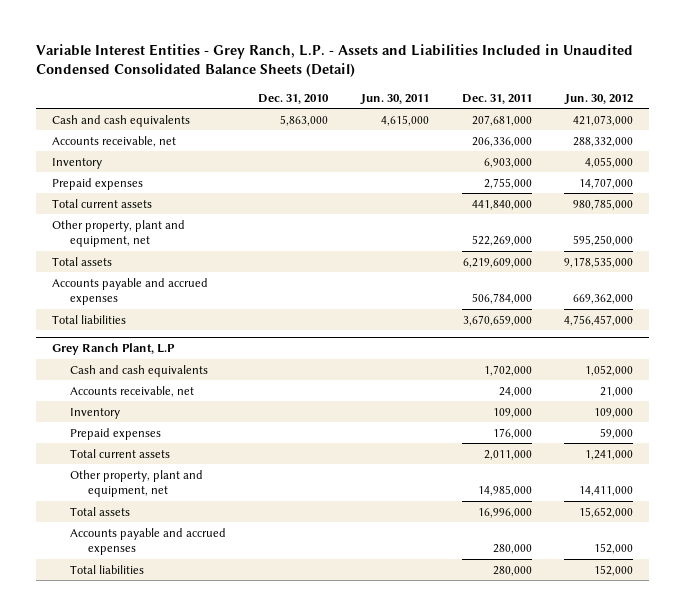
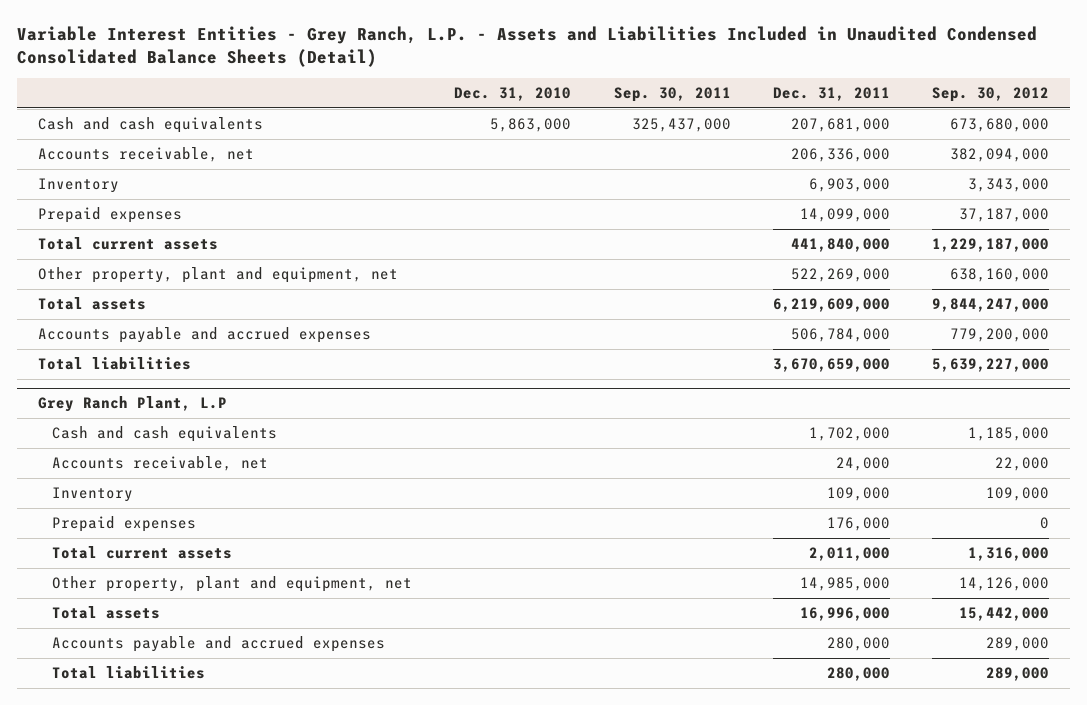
- | Dec. 31, 2010 | Jun. 30, 2011 | Dec. 31, 2011 | Jun. 30, 2012
+ | Dec. 31, 2010 | Sep. 30, 2011 | Dec. 31, 2011 | Sep. 30, 2012
- Prepaid expenses | | | 2,755,000 | 14,707,000
+ Prepaid expenses | | | 14,099,000 | 37,187,000

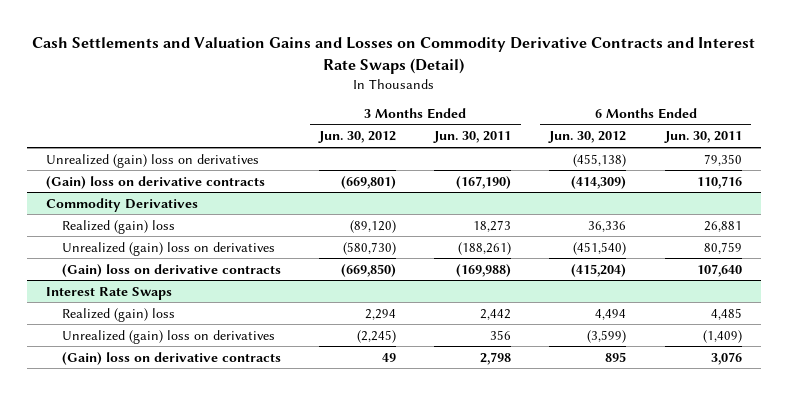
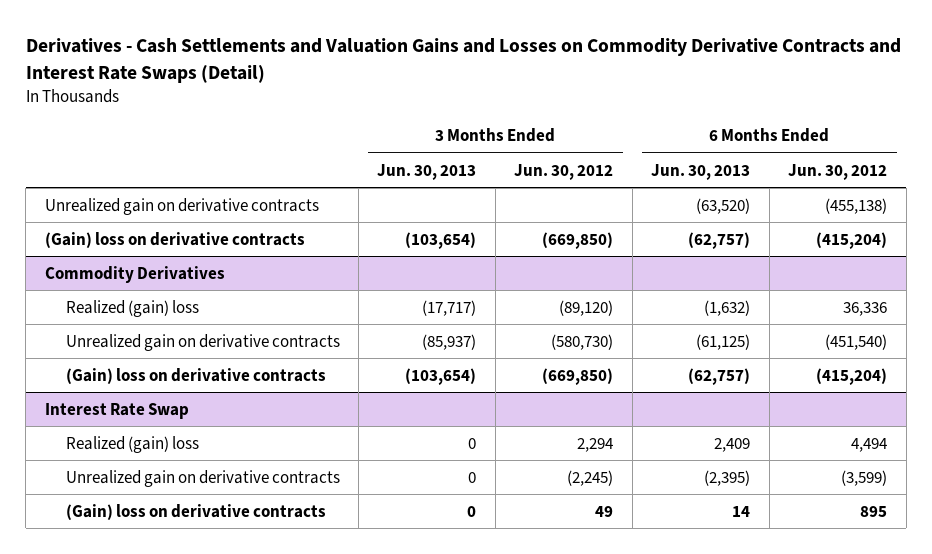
- Cash Settlements and Valuation Gains and Losses on Commodity Derivative Contracts and Interest Rate Swaps (Detail)
+ Derivatives - Cash Settlements and Valuation Gains and Losses on Commodity Derivative Contracts and Interest Rate Swaps (Detail)
- | 3 Months Ended Jun. 30, 2012 | 3 Months Ended Jun. 30, 2011 | 6 Months Ended Jun. 30, 2012 | 6 Months Ended Jun. 30, 2011
+ | 3 Months Ended Jun. 30, 2013 | 3 Months Ended Jun. 30, 2012 | 6 Months Ended Jun. 30, 2013 | 6 Months Ended Jun. 30, 2012
- Unrealized (gain) loss on derivatives | | | (455,138) | 79,350
- (Gain) loss on derivative contracts | (669,801) | (167,190) | (414,309) | 110,716
+ Unrealized gain on derivative contracts | | | (63,520) | (455,138)
+ (Gain) loss on derivative contracts | (103,654) | (669,850) | (62,757) | (415,204)
@ Commodity Derivatives
- Unrealized (gain) loss on derivatives | (580,730) | (188,261) | (451,540) | 80,759
+ Unrealized gain on derivative contracts | (85,937) | (580,730) | (61,125) | (451,540)
- Interest Rate Swaps
+ Interest Rate Swap
- Unrealized (gain) loss on derivatives | (2,245) | 356 | (3,599) | (1,409)
+ Unrealized gain on derivative contracts | 0 | (2,245) | (2,395) | (3,599)

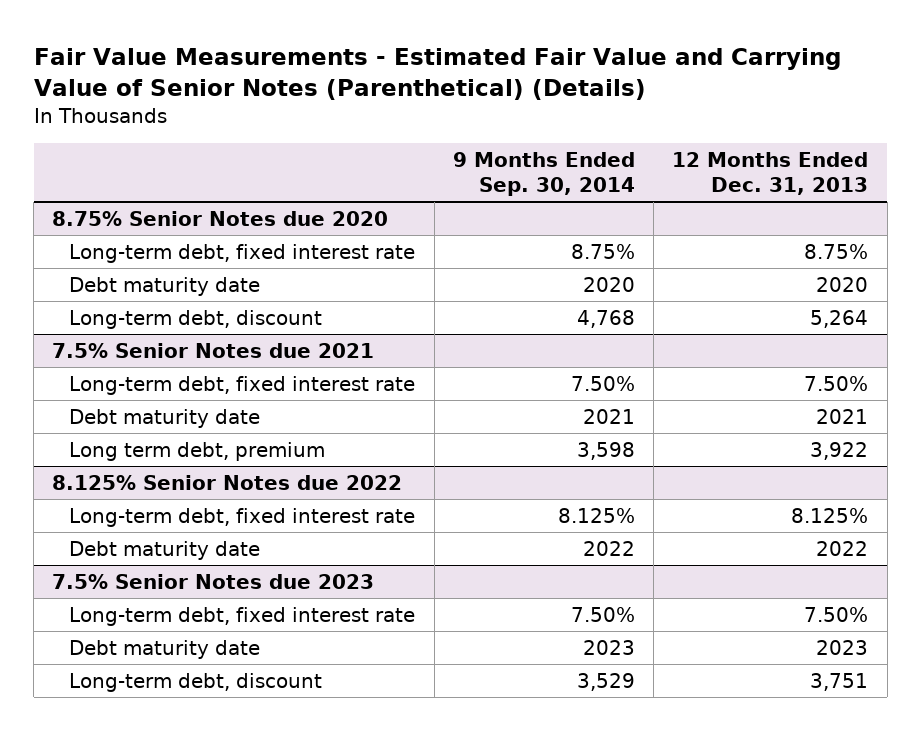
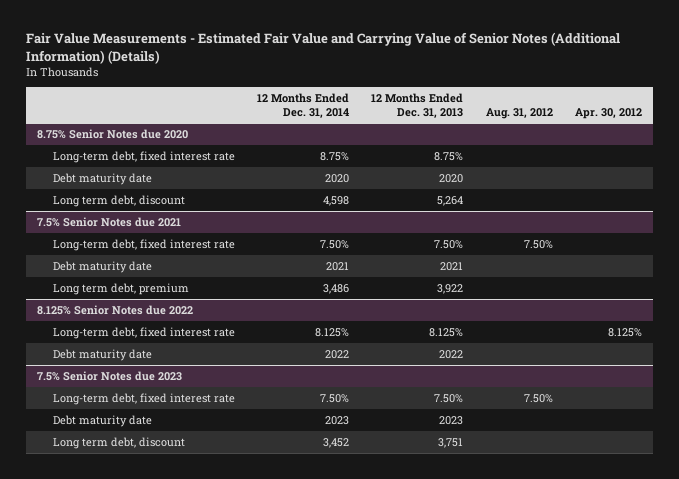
- Fair Value Measurements - Estimated Fair Value and Carrying Value of Senior Notes (Parenthetical) (Details)
+ Fair Value Measurements - Estimated Fair Value and Carrying Value of Senior Notes (Additional Information) (Details)
- | 9 Months Ended Sep. 30, 2014 | 12 Months Ended Dec. 31, 2013
+ | 12 Months Ended Dec. 31, 2014 | 12 Months Ended Dec. 31, 2013 | Aug. 31, 2012 | Apr. 30, 2012
@ 8.75% Senior Notes due 2020
- Long-term debt, discount | 4,768 | 5,264
+ Long term debt, discount | 4,598 | 5,264 | |
@ 7.5% Senior Notes due 2023
- Long-term debt, discount | 3,529 | 3,751
+ Long term debt, discount | 3,452 | 3,751 | |

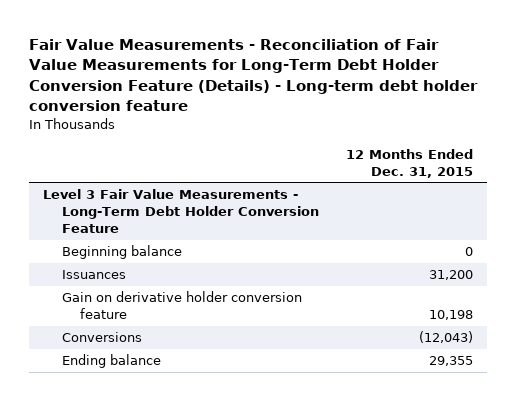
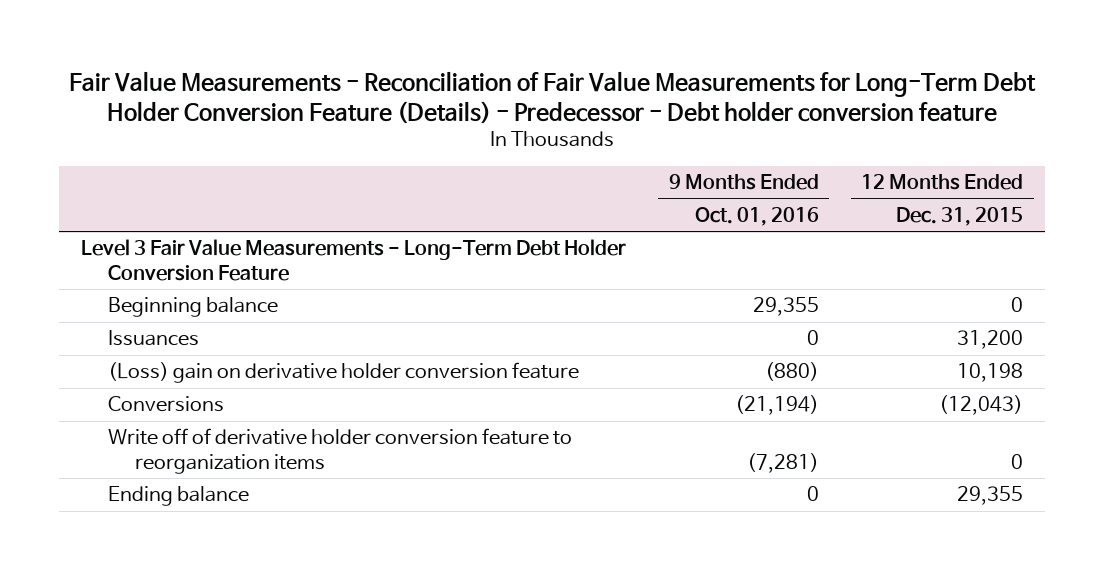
- Fair Value Measurements - Reconciliation of Fair Value Measurements for Long-Term Debt Holder Conversion Feature (Details) - Long-term debt holder conversion feature
+ Fair Value Measurements - Reconciliation of Fair Value Measurements for Long-Term Debt Holder Conversion Feature (Details) - Predecessor - Debt holder conversion feature
- | 12 Months Ended Dec. 31, 2015
+ | 9 Months Ended Oct. 01, 2016 | 12 Months Ended Dec. 31, 2015
- Gain on derivative holder conversion feature | 10,198
+ (Loss) gain on derivative holder conversion feature | (880) | 10,198
+ Write off of derivative holder conversion feature to reorganization items | (7,281) | 0

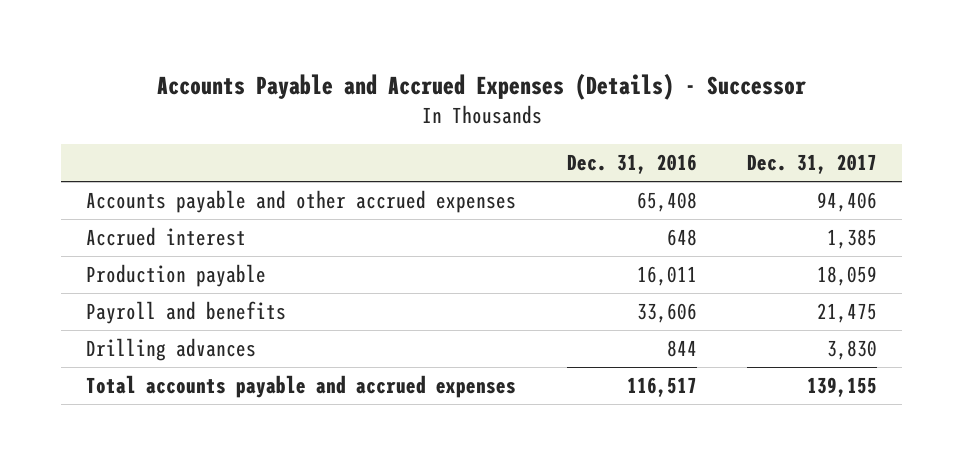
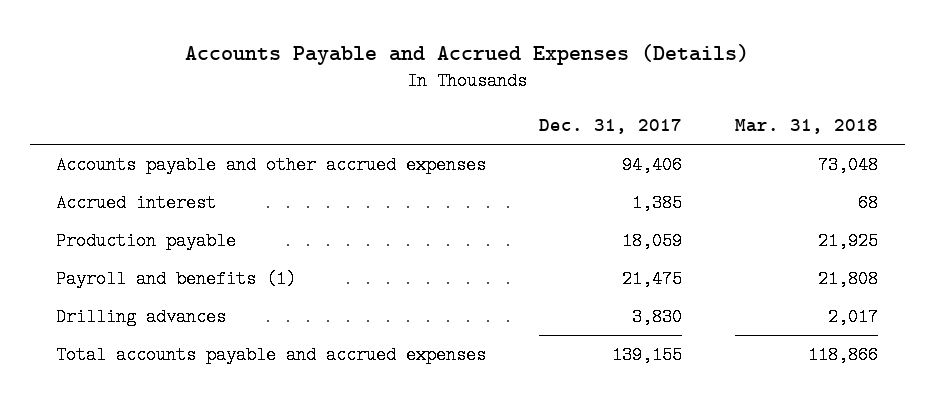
- Accounts Payable and Accrued Expenses (Details) - Successor
+ Accounts Payable and Accrued Expenses (Details)
- | Dec. 31, 2016 | Dec. 31, 2017
+ | Dec. 31, 2017 | Mar. 31, 2018
- Payroll and benefits | 33,606 | 21,475
+ Payroll and benefits (1) | 21,475 | 21,808

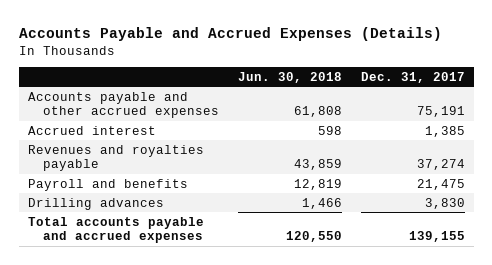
- | Dec. 31, 2017 | Mar. 31, 2018
+ | Jun. 30, 2018 | Dec. 31, 2017
- Accounts payable and other accrued expenses | 94,406 | 73,048
+ Accounts payable and other accrued expenses | 61,808 | 75,191
- Production payable | 18,059 | 21,925
- Payroll and benefits (1) | 21,475 | 21,808
+ Revenues and royalties payable | 43,859 | 37,274
+ Payroll and benefits | 12,819 | 21,475

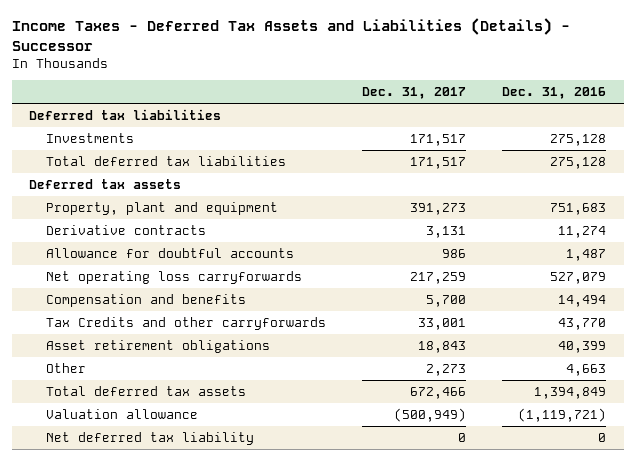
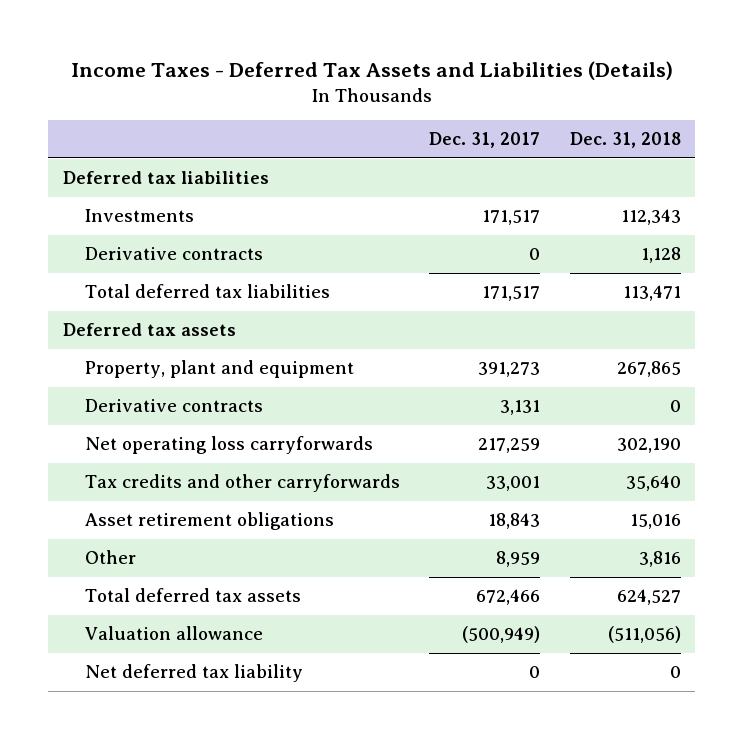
- Income Taxes - Deferred Tax Assets and Liabilities (Details) - Successor
+ Income Taxes - Deferred Tax Assets and Liabilities (Details)
- | Dec. 31, 2017 | Dec. 31, 2016
+ | Dec. 31, 2017 | Dec. 31, 2018
+ Derivative contracts | 0 | 1,128
- Allowance for doubtful accounts | 986 | 1,487
- Compensation and benefits | 5,700 | 14,494
- Tax Credits and other carryforwards | 33,001 | 43,770
+ Tax credits and other carryforwards | 33,001 | 35,640
- Other | 2,273 | 4,663
+ Other | 8,959 | 3,816

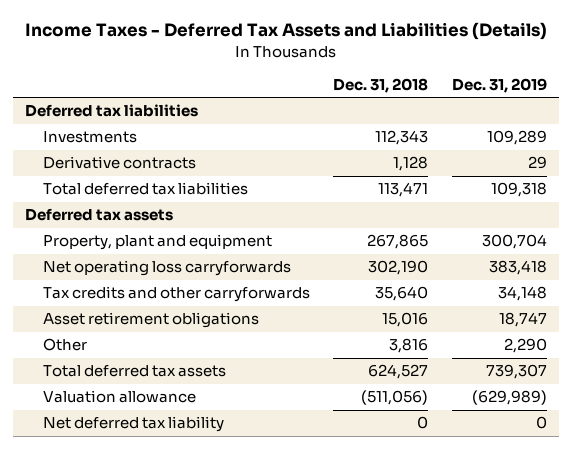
- | Dec. 31, 2017 | Dec. 31, 2018
+ | Dec. 31, 2018 | Dec. 31, 2019
- Derivative contracts | 3,131 | 0

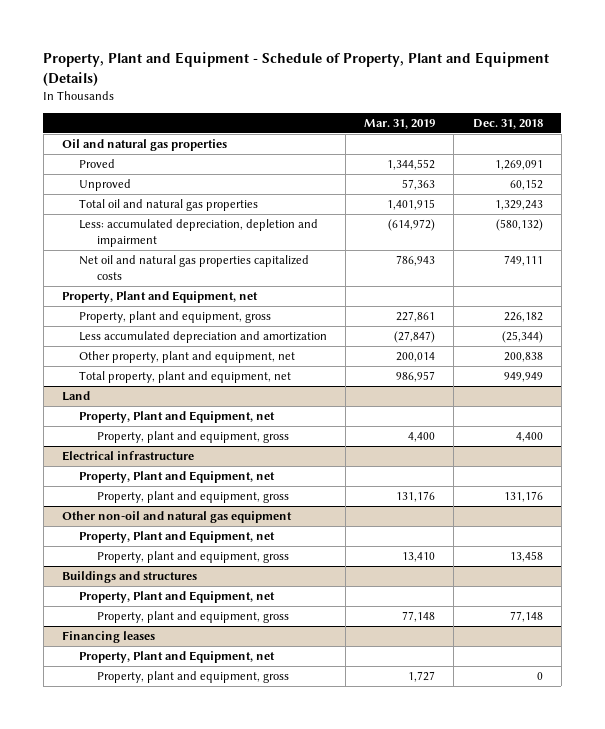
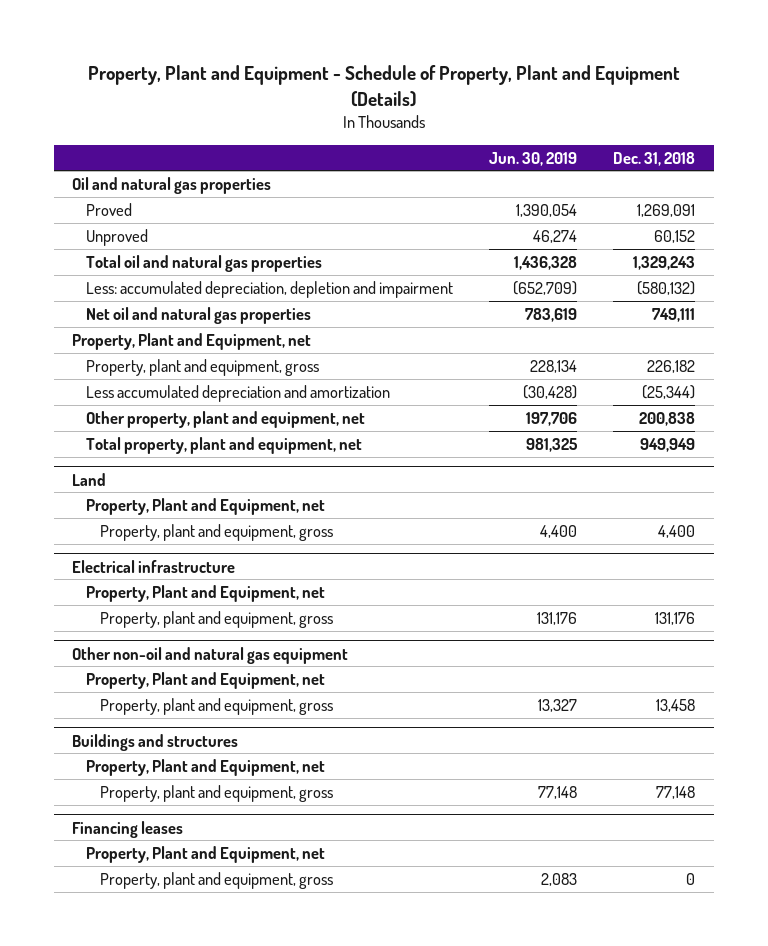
- | Mar. 31, 2019 | Dec. 31, 2018
+ | Jun. 30, 2019 | Dec. 31, 2018
- Net oil and natural gas properties capitalized costs | 786,943 | 749,111
+ Net oil and natural gas properties | 783,619 | 749,111

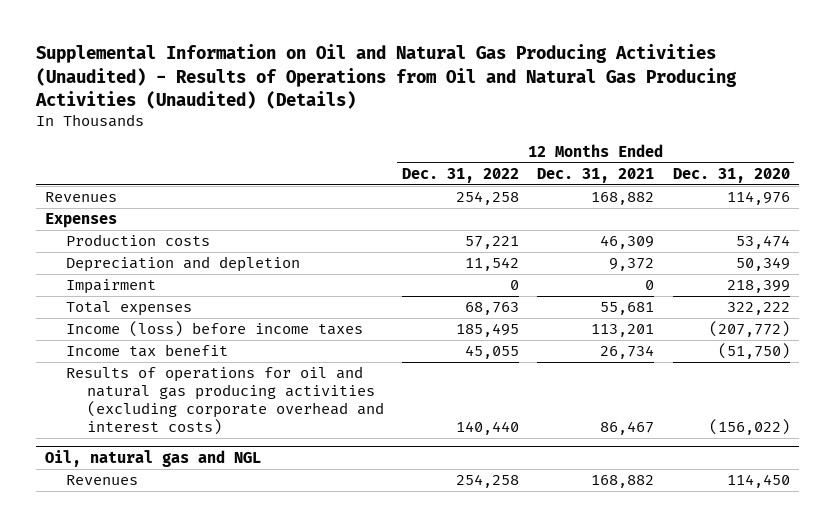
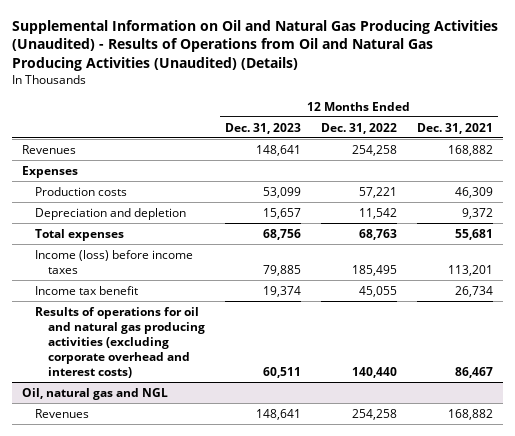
- | 12 Months Ended Dec. 31, 2022 | 12 Months Ended Dec. 31, 2021 | 12 Months Ended Dec. 31, 2020
+ | 12 Months Ended Dec. 31, 2023 | 12 Months Ended Dec. 31, 2022 | 12 Months Ended Dec. 31, 2021
- Impairment | 0 | 0 | 218,399

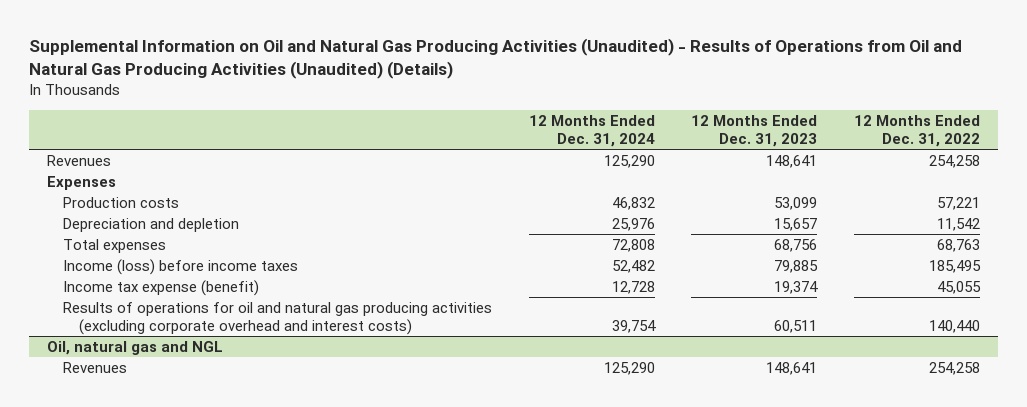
- | 12 Months Ended Dec. 31, 2023 | 12 Months Ended Dec. 31, 2022 | 12 Months Ended Dec. 31, 2021
+ | 12 Months Ended Dec. 31, 2024 | 12 Months Ended Dec. 31, 2023 | 12 Months Ended Dec. 31, 2022
- Income tax benefit | 19,374 | 45,055 | 26,734
+ Income tax expense (benefit) | 12,728 | 19,374 | 45,055

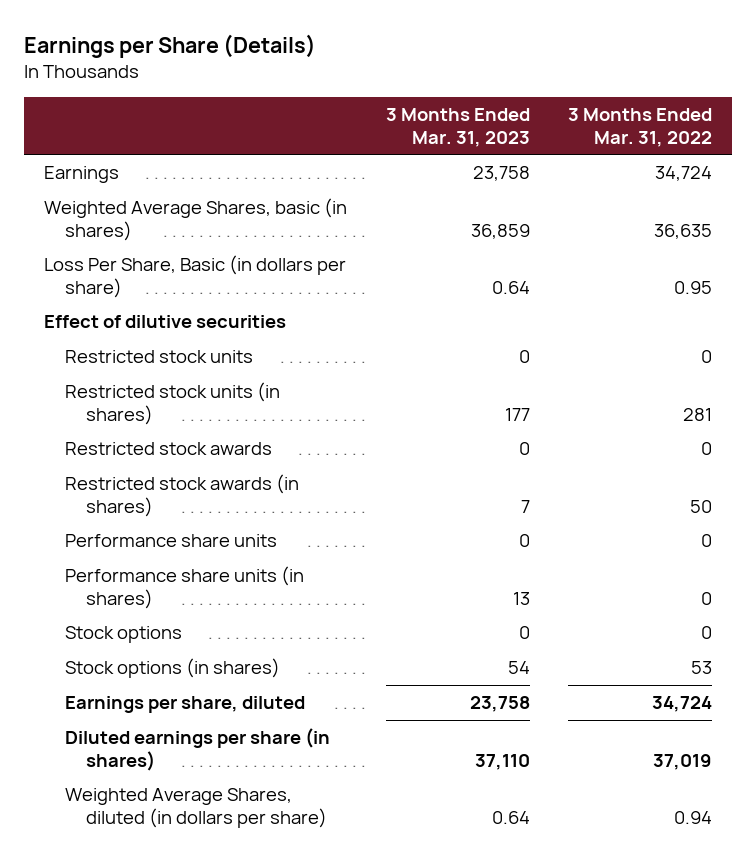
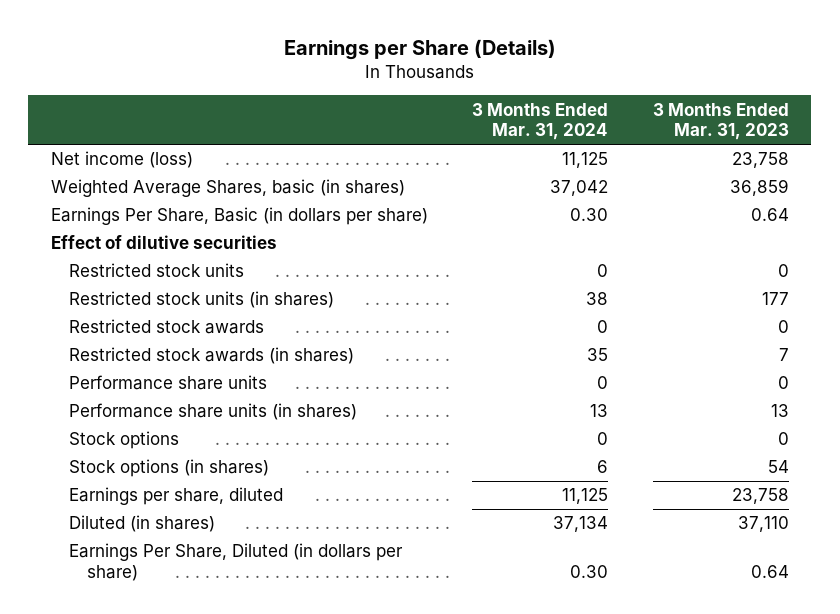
- | 3 Months Ended Mar. 31, 2023 | 3 Months Ended Mar. 31, 2022
+ | 3 Months Ended Mar. 31, 2024 | 3 Months Ended Mar. 31, 2023
- Earnings | 23,758 | 34,724
+ Net income (loss) | 11,125 | 23,758
- Loss Per Share, Basic (in dollars per share) | 0.64 | 0.95
+ Earnings Per Share, Basic (in dollars per share) | 0.30 | 0.64
- Diluted earnings per share (in shares) | 37,110 | 37,019
- Weighted Average Shares, diluted (in dollars per share) | 0.64 | 0.94
+ Diluted (in shares) | 37,134 | 37,110
+ Earnings Per Share, Diluted (in dollars per share) | 0.30 | 0.64

